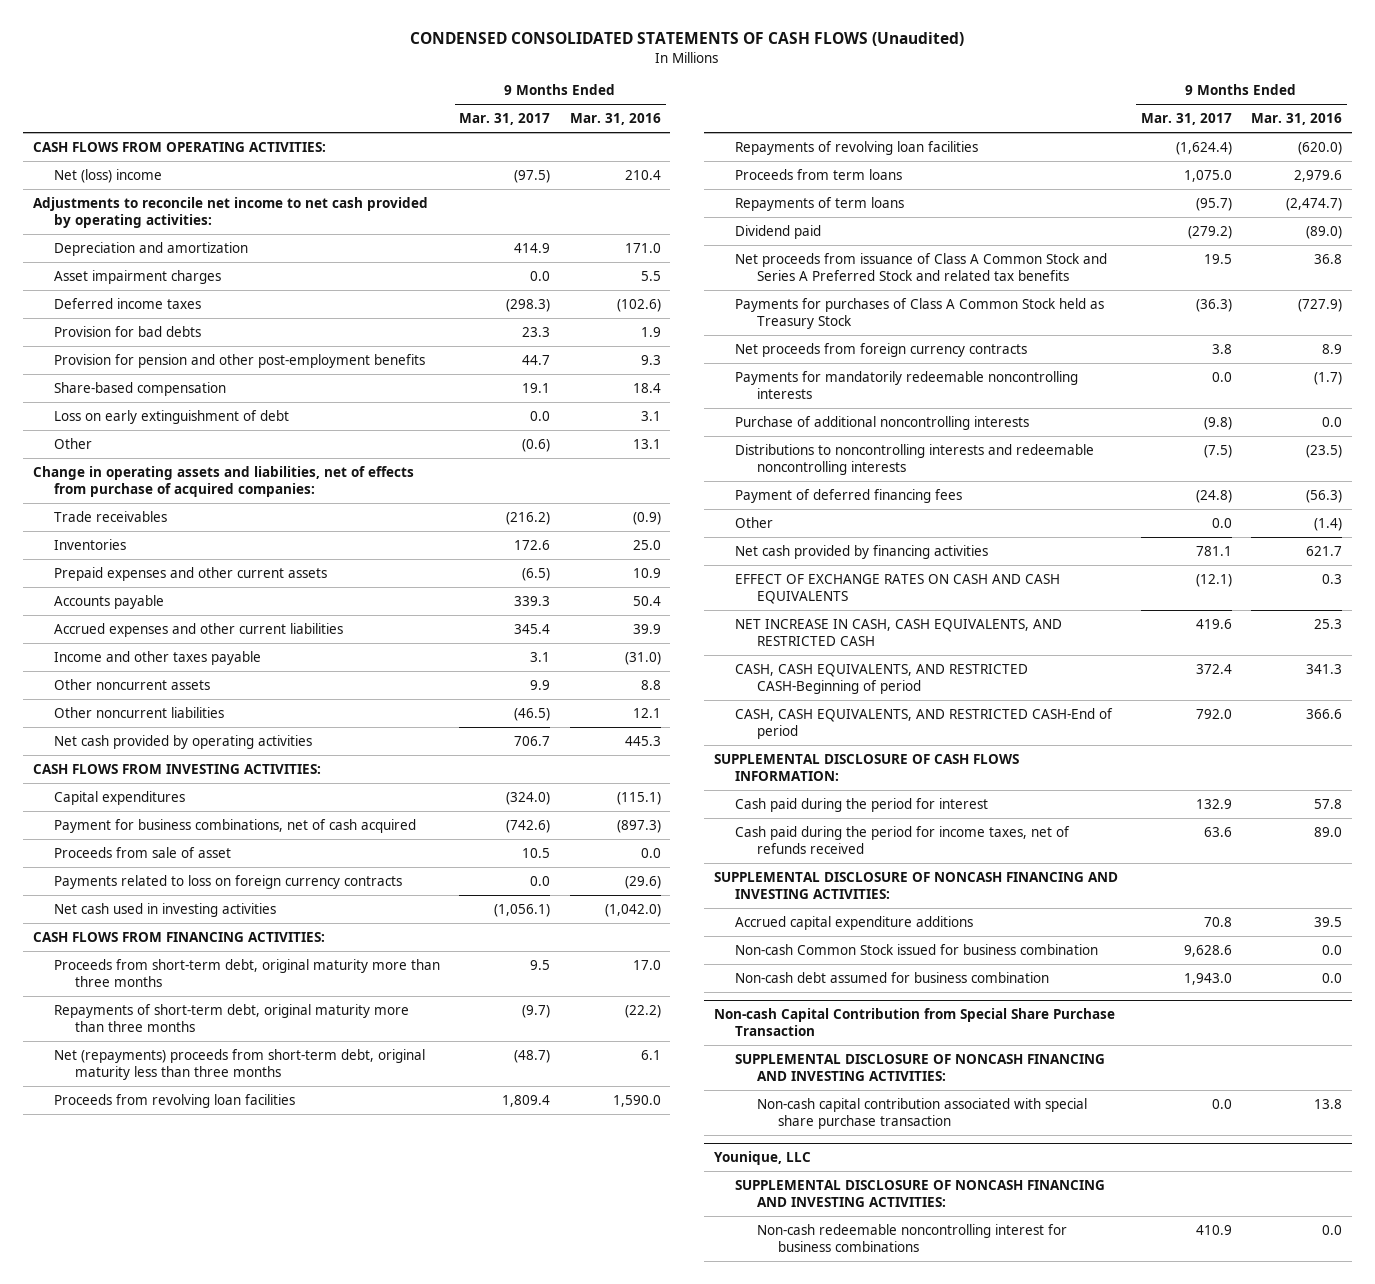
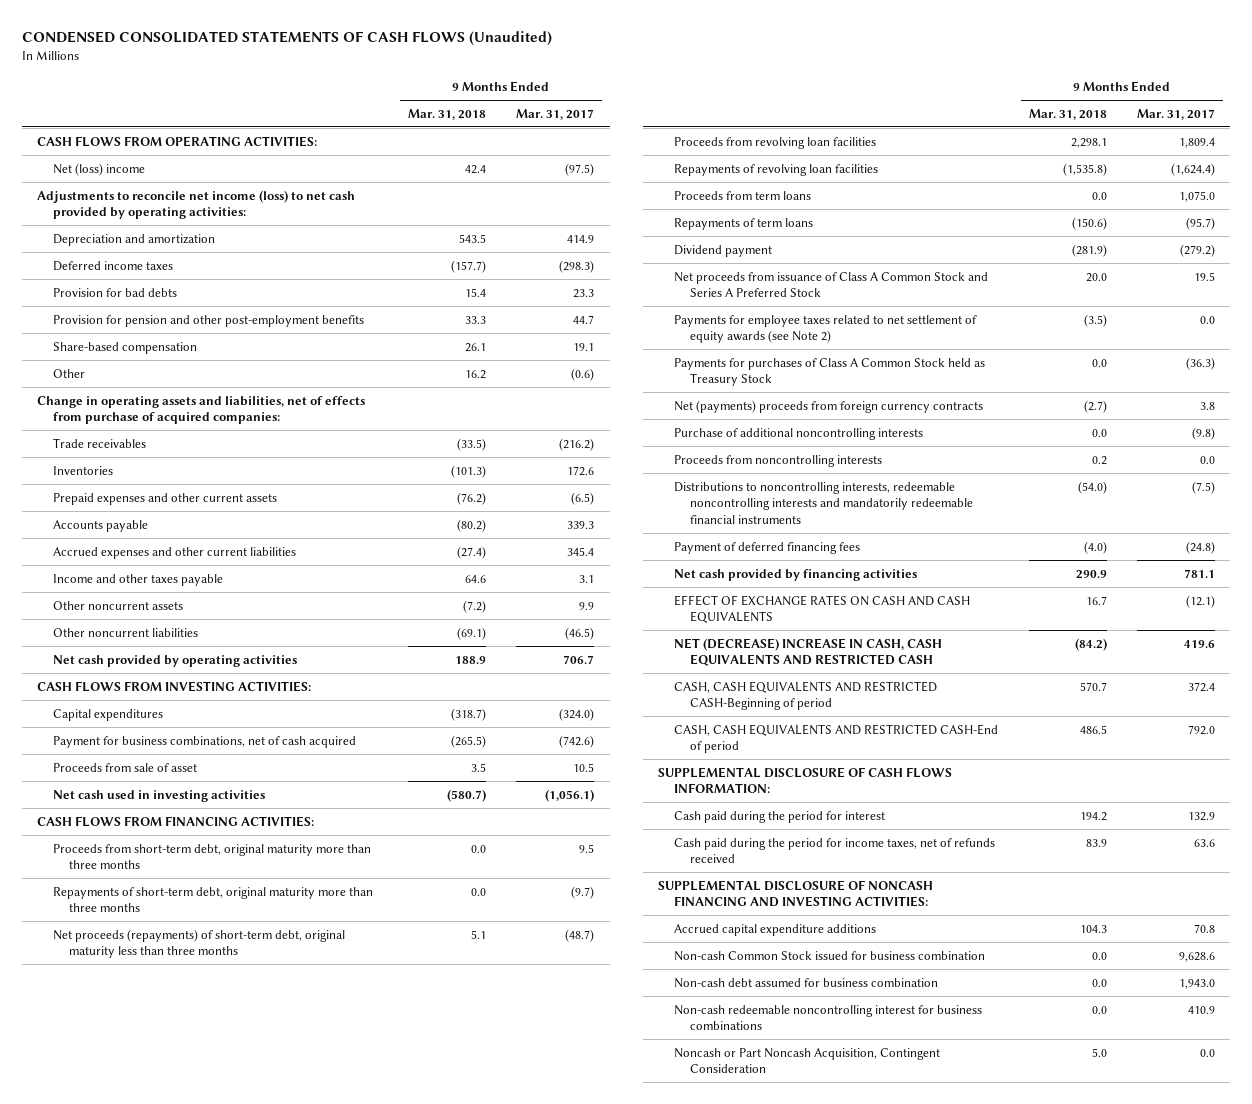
- | 9 Months Ended Mar. 31, 2017 | 9 Months Ended Mar. 31, 2016
+ | 9 Months Ended Mar. 31, 2018 | 9 Months Ended Mar. 31, 2017
- Adjustments to reconcile net income to net cash provided by operating activities:
+ Adjustments to reconcile net income (loss) to net cash provided by operating activities:
- Asset impairment charges | 0.0 | 5.5
- Loss on early extinguishment of debt | 0.0 | 3.1
- Payments related to loss on foreign currency contracts | 0.0 | (29.6)
- Net (repayments) proceeds from short-term debt, original maturity less than three months | (48.7) | 6.1
+ Net proceeds (repayments) of short-term debt, original maturity less than three months | 5.1 | (48.7)
- Dividend paid | (279.2) | (89.0)
- Net proceeds from issuance of Class A Common Stock and Series A Preferred Stock and related tax benefits | 19.5 | 36.8
+ Dividend payment | (281.9) | (279.2)
+ Net proceeds from issuance of Class A Common Stock and Series A Preferred Stock | 20.0 | 19.5
+ Payments for employee taxes related to net settlement of equity awards (see Note 2) | (3.5) | 0.0
- Net proceeds from foreign currency contracts | 3.8 | 8.9
- Payments for mandatorily redeemable noncontrolling interests | 0.0 | (1.7)
+ Net (payments) proceeds from foreign currency contracts | (2.7) | 3.8
- Distributions to noncontrolling interests and redeemable noncontrolling interests | (7.5) | (23.5)
+ Proceeds from noncontrolling interests | 0.2 | 0.0
+ Distributions to noncontrolling interests, redeemable noncontrolling interests and mandatorily redeemable financial instruments | (54.0) | (7.5)
- Other | 0.0 | (1.4)
- NET INCREASE IN CASH, CASH EQUIVALENTS, AND RESTRICTED CASH | 419.6 | 25.3
- CASH, CASH EQUIVALENTS, AND RESTRICTED CASH-Beginning of period | 372.4 | 341.3
- CASH, CASH EQUIVALENTS, AND RESTRICTED CASH-End of period | 792.0 | 366.6
+ NET (DECREASE) INCREASE IN CASH, CASH EQUIVALENTS AND RESTRICTED CASH | (84.2) | 419.6
+ CASH, CASH EQUIVALENTS AND RESTRICTED CASH-Beginning of period | 570.7 | 372.4
+ CASH, CASH EQUIVALENTS AND RESTRICTED CASH-End of period | 486.5 | 792.0
- Non-cash Capital Contribution from Special Share Purchase Transaction
- SUPPLEMENTAL DISCLOSURE OF NONCASH FINANCING AND INVESTING ACTIVITIES:
- Non-cash capital contribution associated with special share purchase transaction | 0.0 | 13.8
- Younique, LLC
- SUPPLEMENTAL DISCLOSURE OF NONCASH FINANCING AND INVESTING ACTIVITIES:
+ Noncash or Part Noncash Acquisition, Contingent Consideration | 5.0 | 0.0

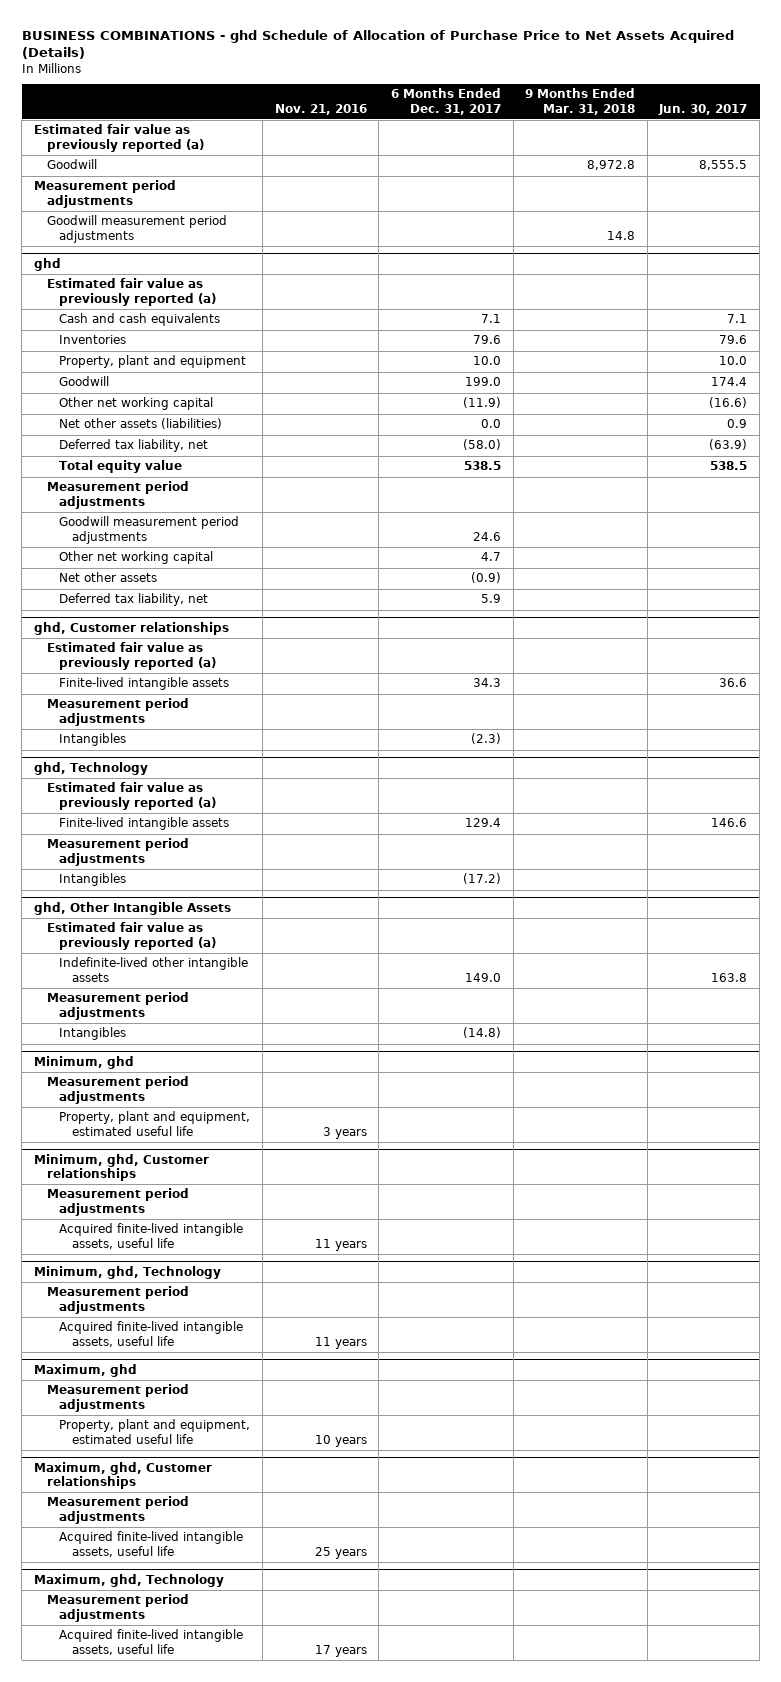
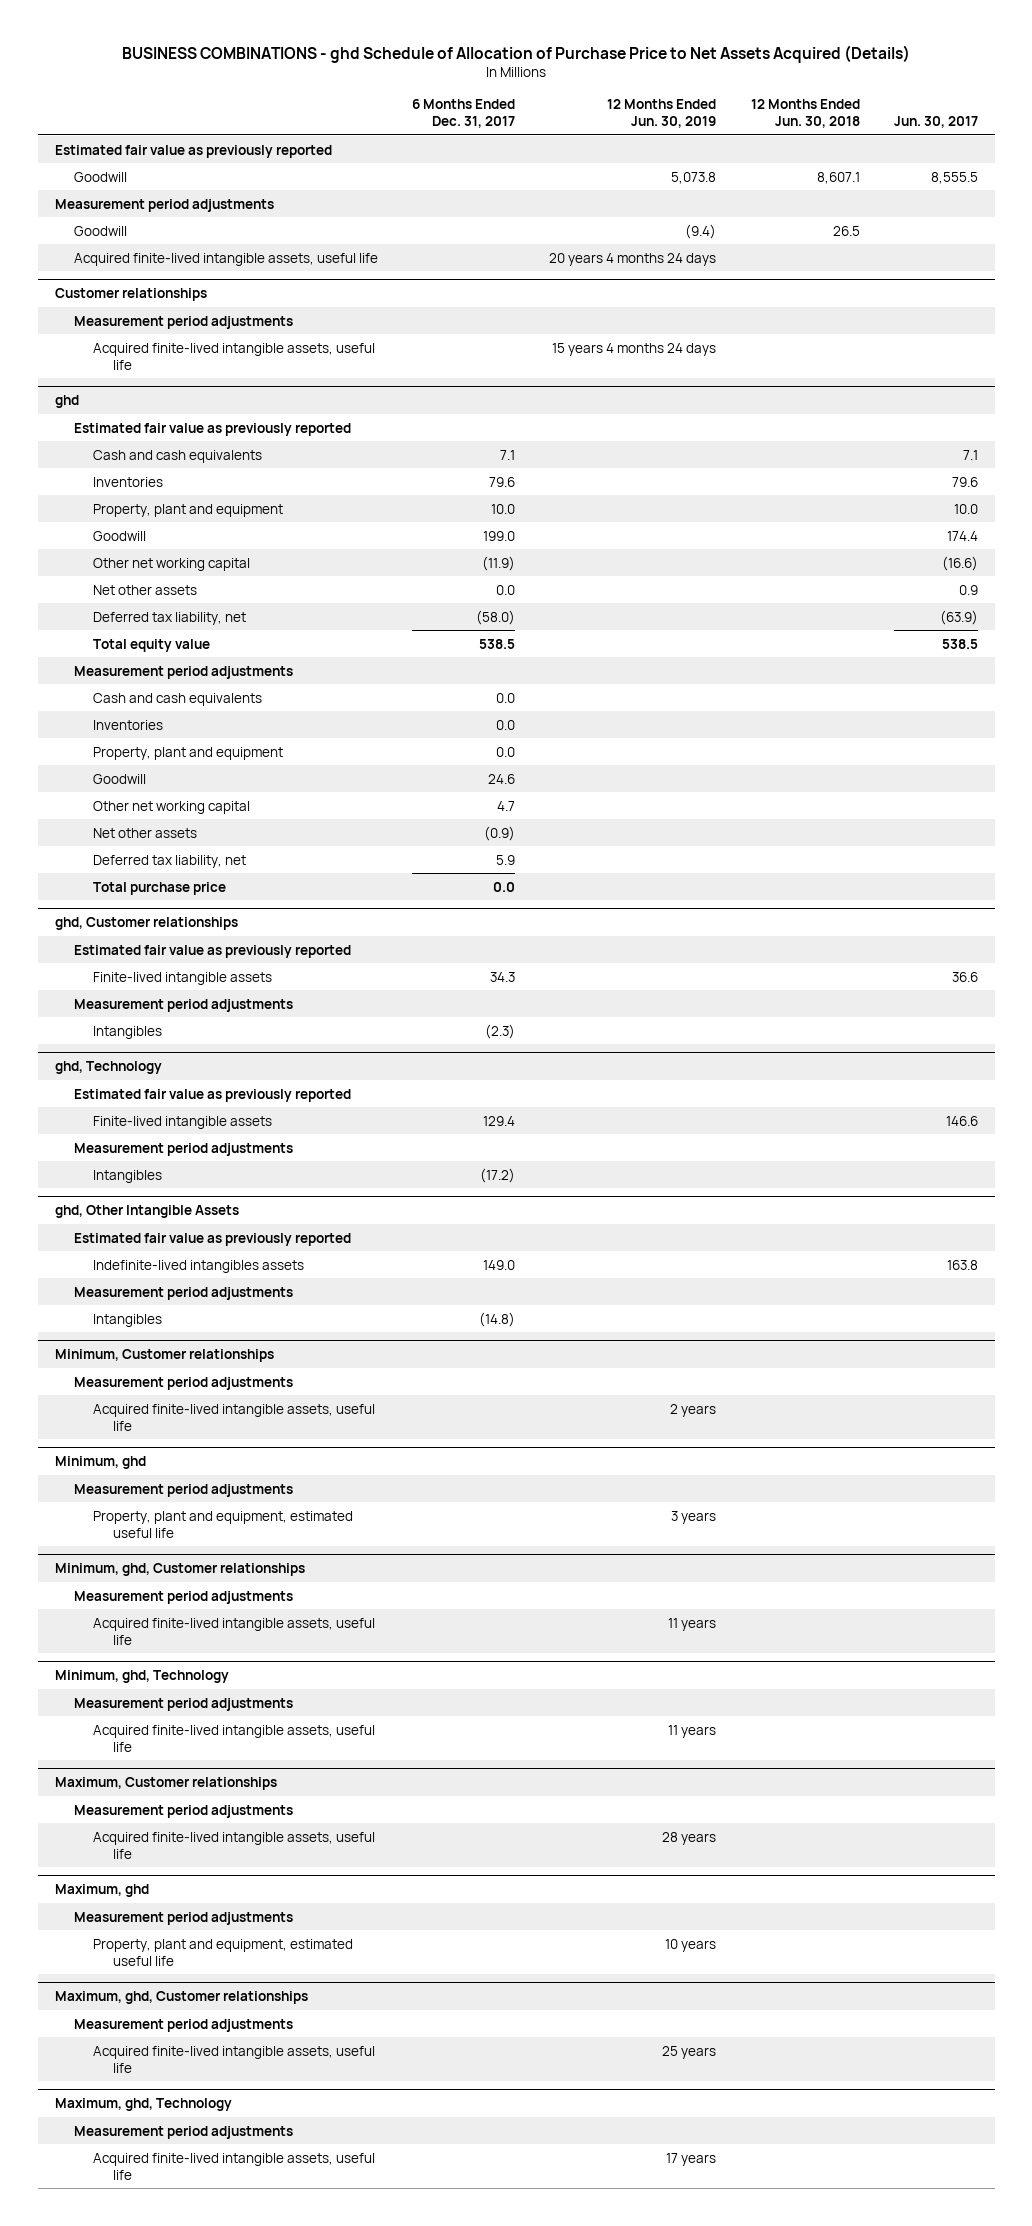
- | Nov. 21, 2016 | 6 Months Ended Dec. 31, 2017 | 9 Months Ended Mar. 31, 2018 | Jun. 30, 2017
+ | 6 Months Ended Dec. 31, 2017 | 12 Months Ended Jun. 30, 2019 | 12 Months Ended Jun. 30, 2018 | Jun. 30, 2017
- Estimated fair value as previously reported (a)
+ Estimated fair value as previously reported
- Goodwill measurement period adjustments | | | 14.8 |
+ Goodwill | | (9.4) | 26.5 |
+ Acquired finite-lived intangible assets, useful life | | 20 years 4 months 24 days | |
+ Customer relationships
+ Measurement period adjustments
+ Acquired finite-lived intangible assets, useful life | | 15 years 4 months 24 days | |
@ ghd
- Estimated fair value as previously reported (a)
+ Estimated fair value as previously reported
- Net other assets (liabilities) | | 0.0 | | 0.9
+ Net other assets | 0.0 | | | 0.9
- Goodwill measurement period adjustments | | 24.6 | |
+ Cash and cash equivalents | 0.0 | | |
+ Inventories | 0.0 | | |
+ Property, plant and equipment | 0.0 | | |
+ Goodwill | 24.6 | | |
+ Total purchase price | 0.0 | | |
@ ghd, Customer relationships
- Estimated fair value as previously reported (a)
+ Estimated fair value as previously reported
@ ghd, Technology
- Estimated fair value as previously reported (a)
+ Estimated fair value as previously reported
@ ghd, Other Intangible Assets
- Estimated fair value as previously reported (a)
- Indefinite-lived other intangible assets | | 149.0 | | 163.8
+ Estimated fair value as previously reported
+ Indefinite-lived intangibles assets | 149.0 | | | 163.8
+ Minimum, Customer relationships
+ Measurement period adjustments
+ Acquired finite-lived intangible assets, useful life | | 2 years | |
+ Maximum, Customer relationships
+ Measurement period adjustments
+ Acquired finite-lived intangible assets, useful life | | 28 years | |

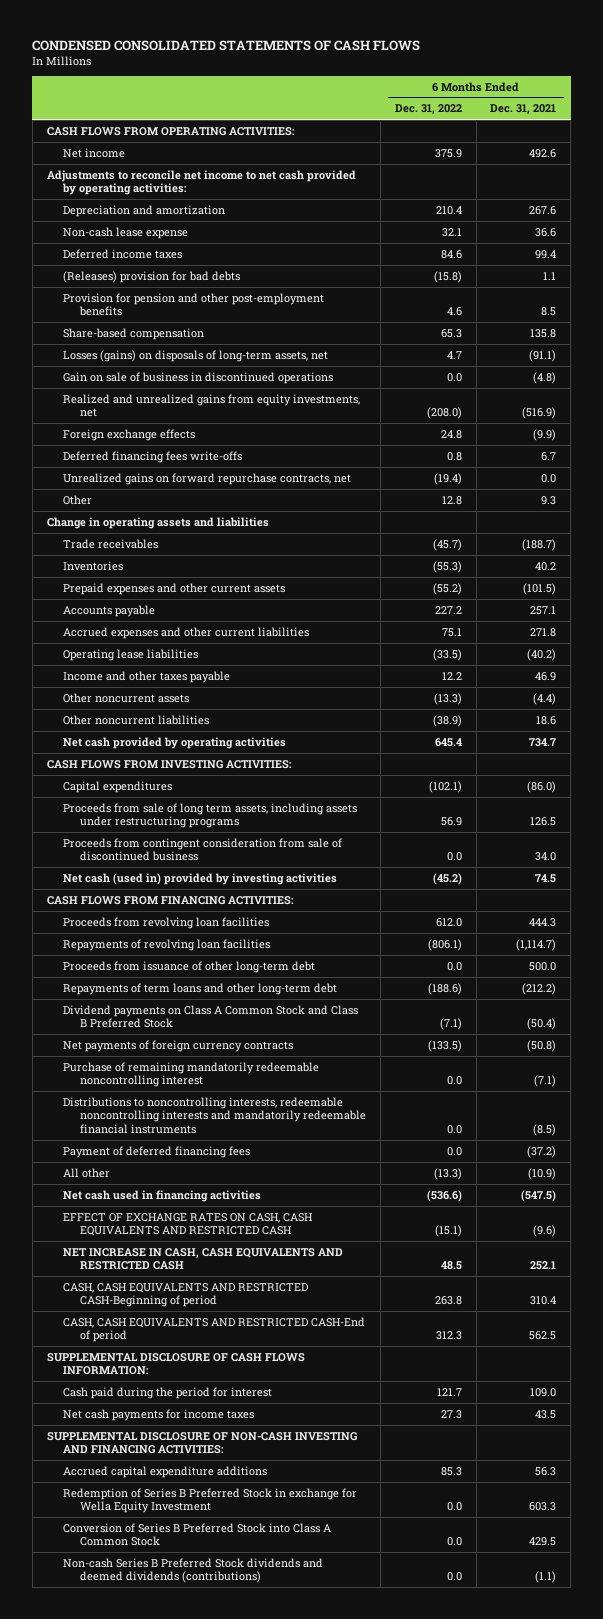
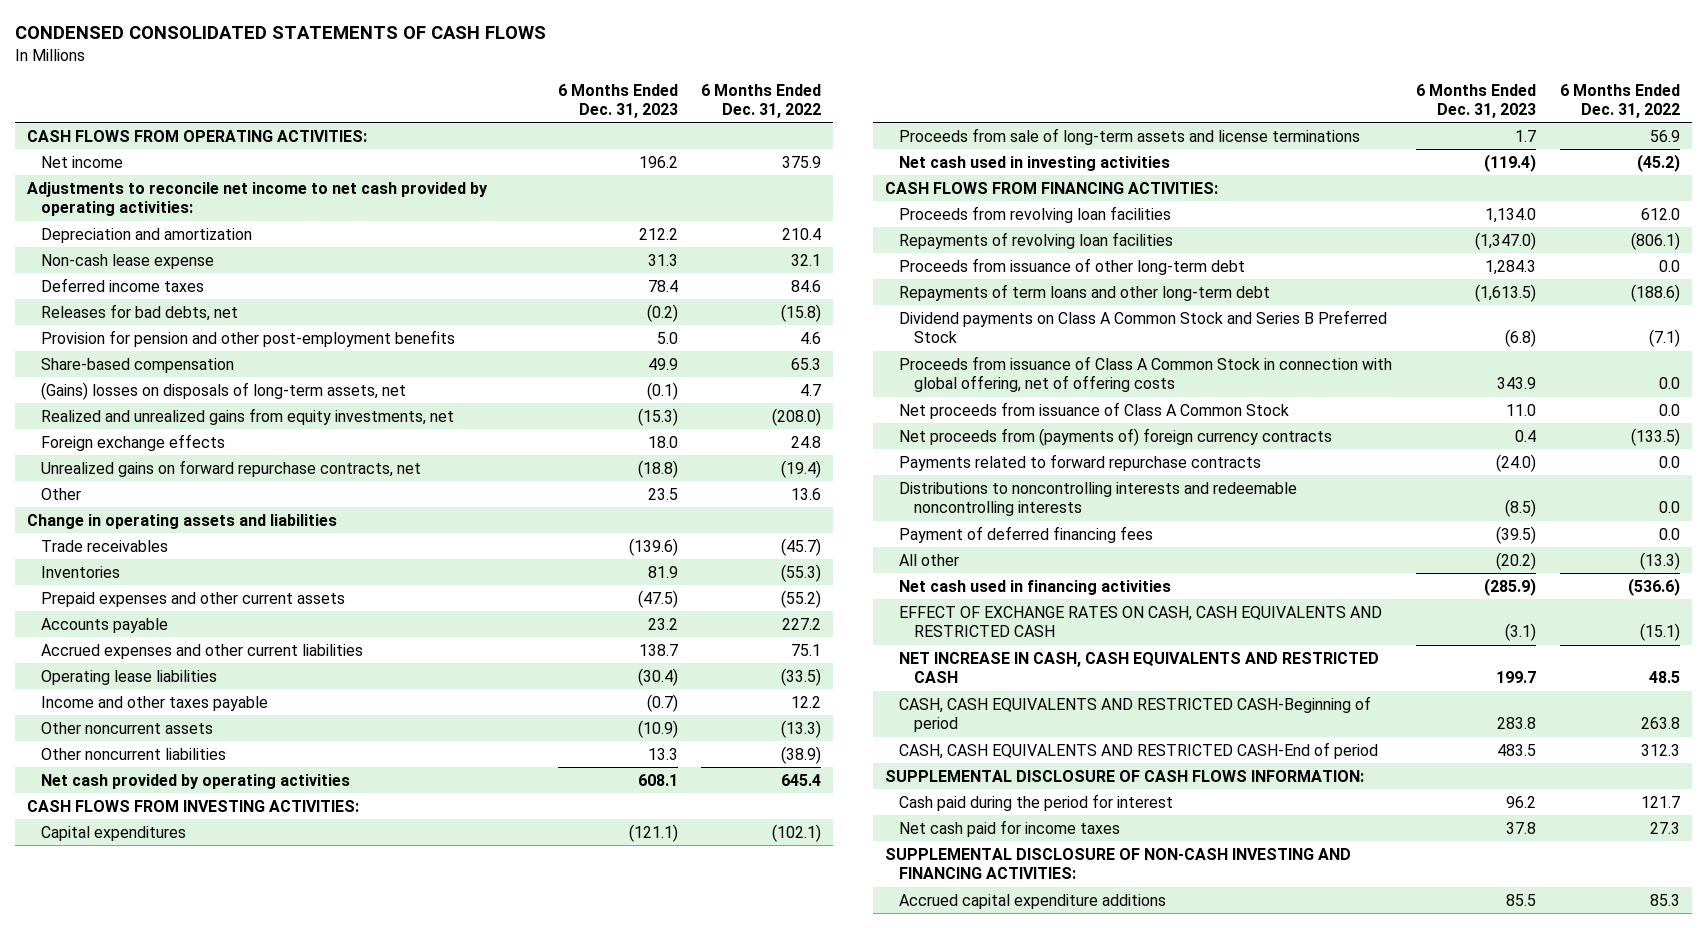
- | 6 Months Ended Dec. 31, 2022 | 6 Months Ended Dec. 31, 2021
+ | 6 Months Ended Dec. 31, 2023 | 6 Months Ended Dec. 31, 2022
- (Releases) provision for bad debts | (15.8) | 1.1
+ Releases for bad debts, net | (0.2) | (15.8)
- Losses (gains) on disposals of long-term assets, net | 4.7 | (91.1)
- Gain on sale of business in discontinued operations | 0.0 | (4.8)
+ (Gains) losses on disposals of long-term assets, net | (0.1) | 4.7
- Deferred financing fees write-offs | 0.8 | 6.7
- Other | 12.8 | 9.3
+ Other | 23.5 | 13.6
- Proceeds from sale of long term assets, including assets under restructuring programs | 56.9 | 126.5
- Proceeds from contingent consideration from sale of discontinued business | 0.0 | 34.0
- Net cash (used in) provided by investing activities | (45.2) | 74.5
+ Proceeds from sale of long-term assets and license terminations | 1.7 | 56.9
+ Net cash used in investing activities | (119.4) | (45.2)
- Dividend payments on Class A Common Stock and Class B Preferred Stock | (7.1) | (50.4)
- Net payments of foreign currency contracts | (133.5) | (50.8)
- Purchase of remaining mandatorily redeemable noncontrolling interest | 0.0 | (7.1)
- Distributions to noncontrolling interests, redeemable noncontrolling interests and mandatorily redeemable financial instruments | 0.0 | (8.5)
+ Dividend payments on Class A Common Stock and Series B Preferred Stock | (6.8) | (7.1)
+ Proceeds from issuance of Class A Common Stock in connection with global offering, net of offering costs | 343.9 | 0.0
+ Net proceeds from issuance of Class A Common Stock | 11.0 | 0.0
+ Net proceeds from (payments of) foreign currency contracts | 0.4 | (133.5)
+ Payments related to forward repurchase contracts | (24.0) | 0.0
+ Distributions to noncontrolling interests and redeemable noncontrolling interests | (8.5) | 0.0
- Net cash payments for income taxes | 27.3 | 43.5
+ Net cash paid for income taxes | 37.8 | 27.3
- Redemption of Series B Preferred Stock in exchange for Wella Equity Investment | 0.0 | 603.3
- Conversion of Series B Preferred Stock into Class A Common Stock | 0.0 | 429.5
- Non-cash Series B Preferred Stock dividends and deemed dividends (contributions) | 0.0 | (1.1)

